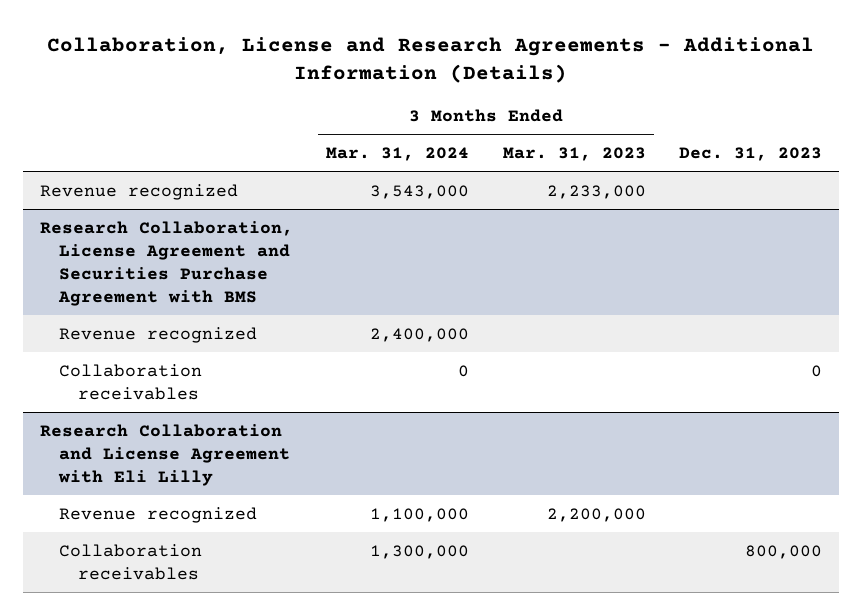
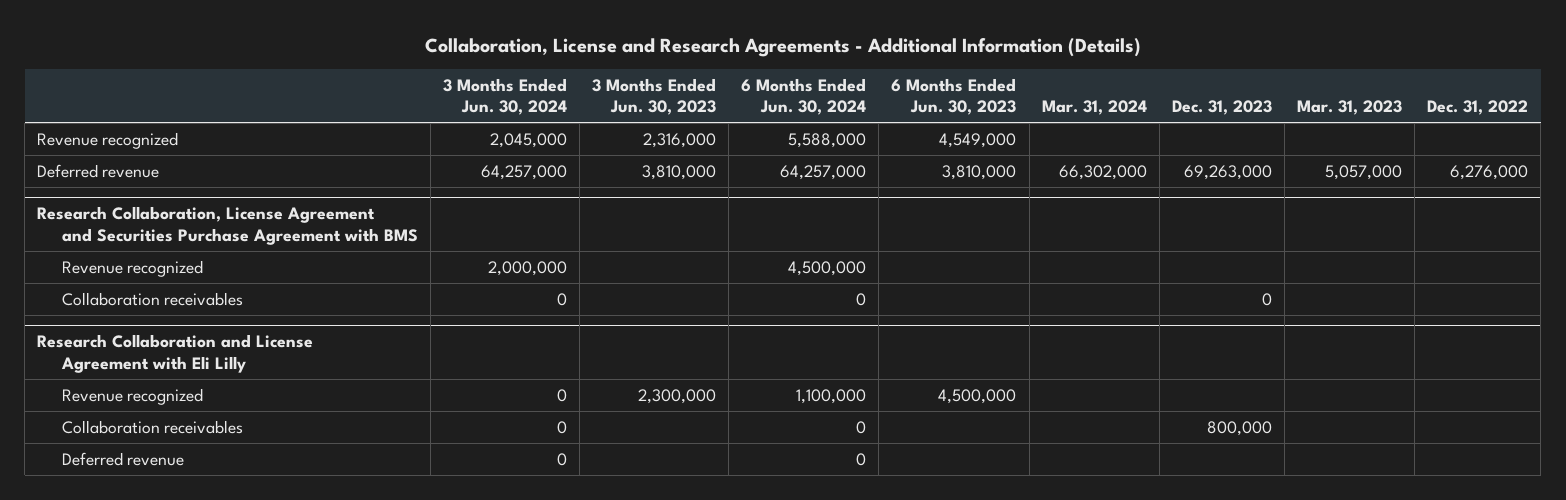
- | 3 Months Ended Mar. 31, 2024 | 3 Months Ended Mar. 31, 2023 | Dec. 31, 2023
+ | 3 Months Ended Jun. 30, 2024 | 3 Months Ended Jun. 30, 2023 | 6 Months Ended Jun. 30, 2024 | 6 Months Ended Jun. 30, 2023 | Mar. 31, 2024 | Dec. 31, 2023 | Mar. 31, 2023 | Dec. 31, 2022
+ Deferred revenue | 64,257,000 | 3,810,000 | 64,257,000 | 3,810,000 | 66,302,000 | 69,263,000 | 5,057,000 | 6,276,000
@ Research Collaboration and License Agreement with Eli Lilly
+ Deferred revenue | 0 | | 0 | | | | |

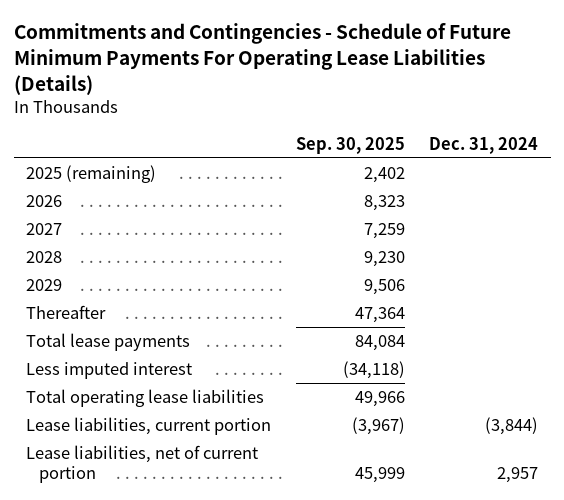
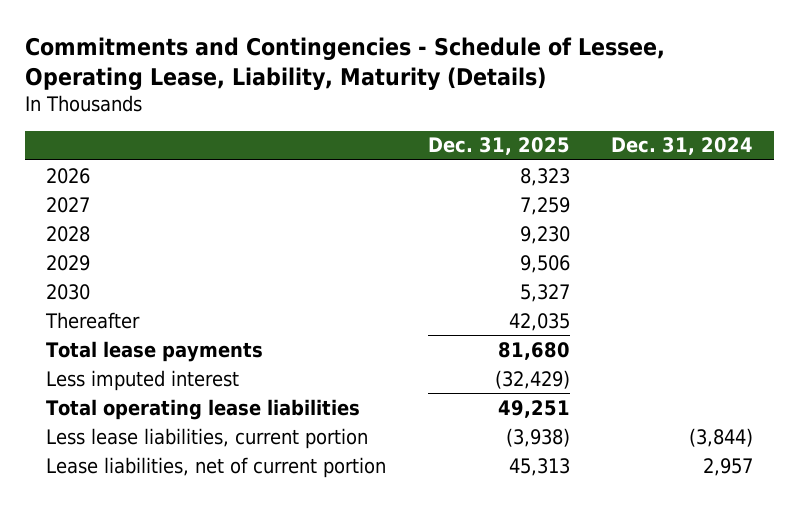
- Commitments and Contingencies - Schedule of Future Minimum Payments For Operating Lease Liabilities (Details)
+ Commitments and Contingencies - Schedule of Lessee, Operating Lease, Liability, Maturity (Details)
- | Sep. 30, 2025 | Dec. 31, 2024
+ | Dec. 31, 2025 | Dec. 31, 2024
- 2025 (remaining) | 2,402 |
+ 2030 | 5,327 |
- Lease liabilities, current portion | (3,967) | (3,844)
+ Less lease liabilities, current portion | (3,938) | (3,844)

